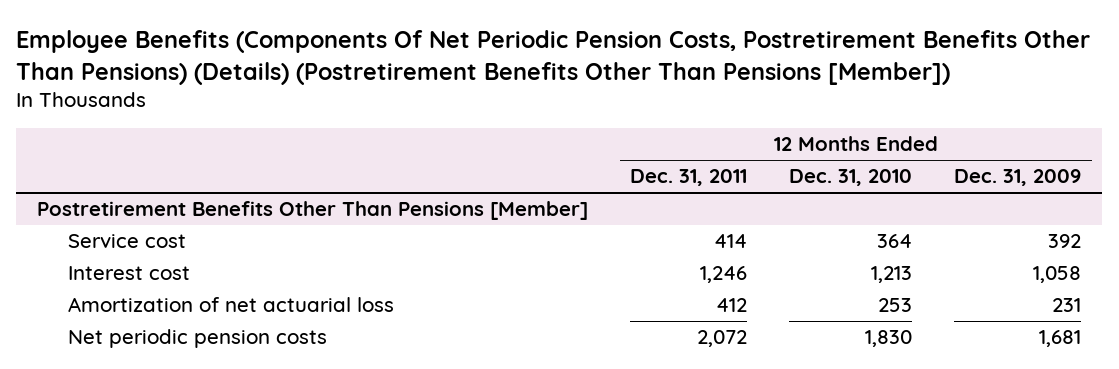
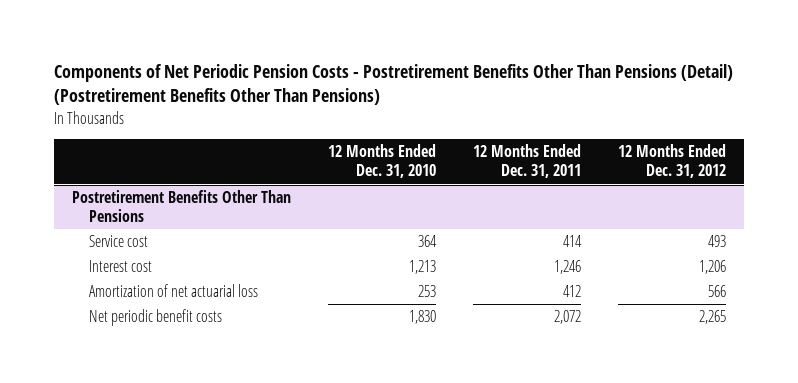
- Employee Benefits (Components Of Net Periodic Pension Costs, Postretirement Benefits Other Than Pensions) (Details) (Postretirement Benefits Other Than Pensions [Member])
+ Components of Net Periodic Pension Costs - Postretirement Benefits Other Than Pensions (Detail) (Postretirement Benefits Other Than Pensions)
- | 12 Months Ended Dec. 31, 2011 | 12 Months Ended Dec. 31, 2010 | 12 Months Ended Dec. 31, 2009
+ | 12 Months Ended Dec. 31, 2010 | 12 Months Ended Dec. 31, 2011 | 12 Months Ended Dec. 31, 2012
- Postretirement Benefits Other Than Pensions [Member]
+ Postretirement Benefits Other Than Pensions
- Net periodic pension costs | 2,072 | 1,830 | 1,681
+ Net periodic benefit costs | 1,830 | 2,072 | 2,265

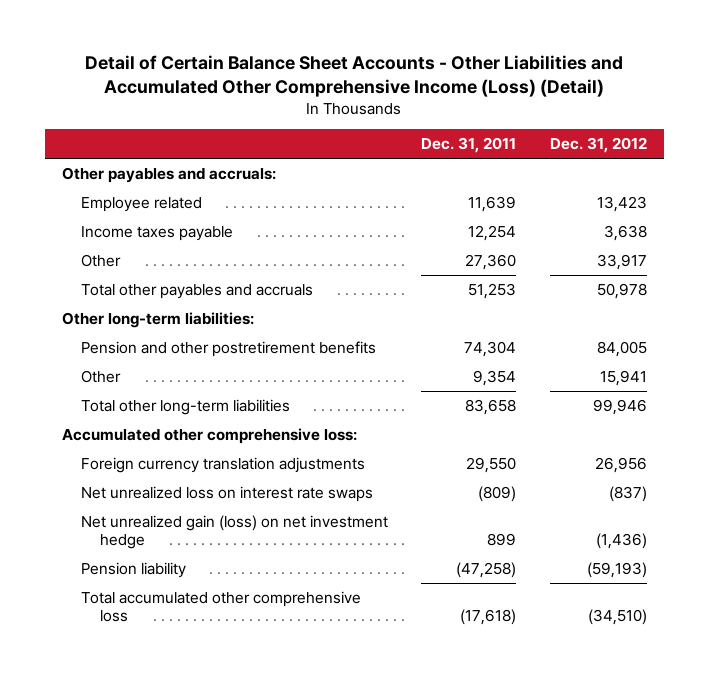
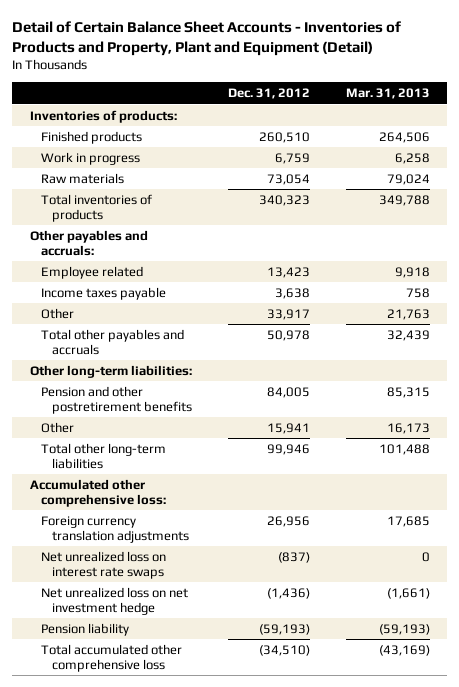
- Detail of Certain Balance Sheet Accounts - Other Liabilities and Accumulated Other Comprehensive Income (Loss) (Detail)
+ Detail of Certain Balance Sheet Accounts - Inventories of Products and Property, Plant and Equipment (Detail)
- | Dec. 31, 2011 | Dec. 31, 2012
+ | Dec. 31, 2012 | Mar. 31, 2013
+ Inventories of products:
+ Finished products | 260,510 | 264,506
+ Work in progress | 6,759 | 6,258
+ Raw materials | 73,054 | 79,024
+ Total inventories of products | 340,323 | 349,788
- Net unrealized gain (loss) on net investment hedge | 899 | (1,436)
+ Net unrealized loss on net investment hedge | (1,436) | (1,661)

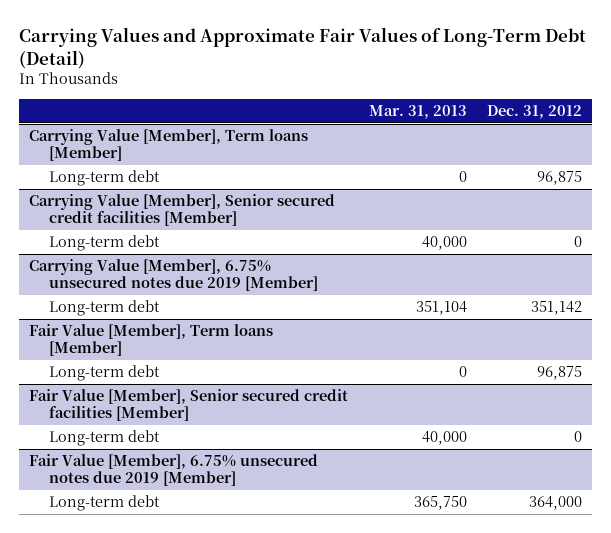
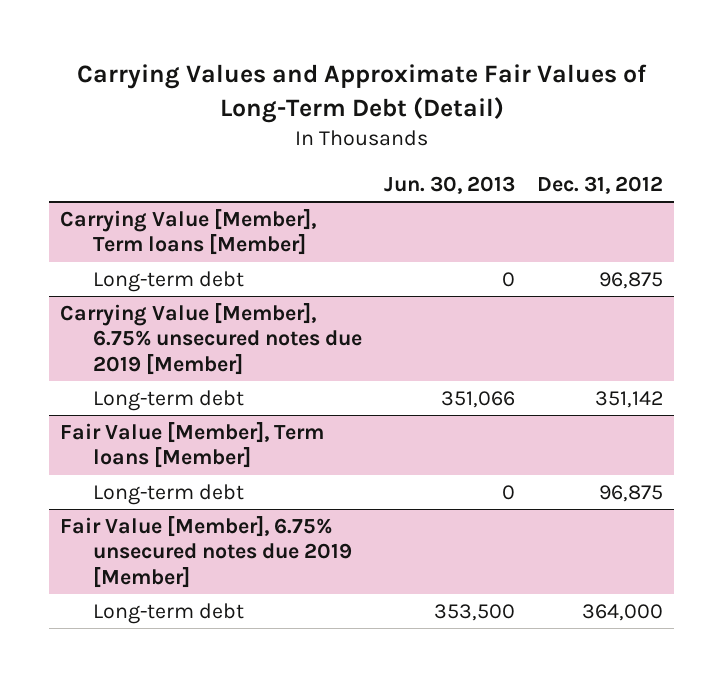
- | Mar. 31, 2013 | Dec. 31, 2012
+ | Jun. 30, 2013 | Dec. 31, 2012
- Carrying Value [Member], Senior secured credit facilities [Member]
- Long-term debt | 40,000 | 0
- Fair Value [Member], Senior secured credit facilities [Member]
- Long-term debt | 40,000 | 0

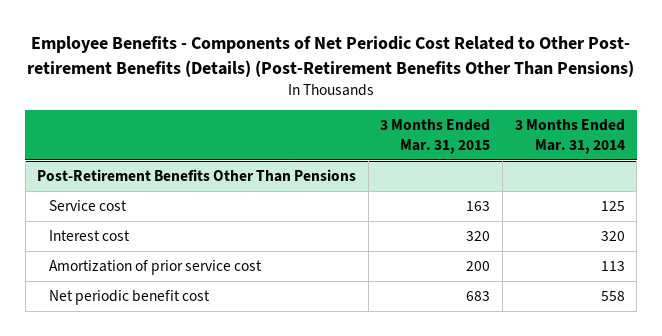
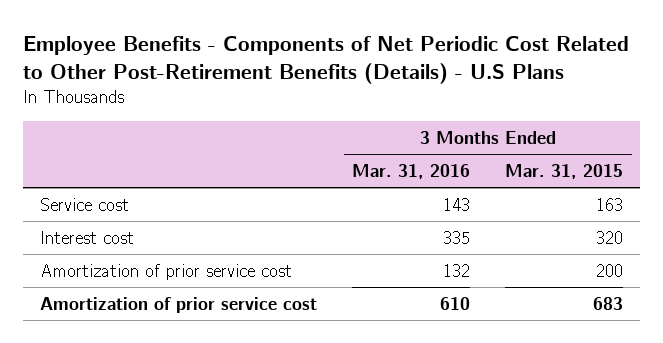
- Employee Benefits - Components of Net Periodic Cost Related to Other Post- retirement Benefits (Details) (Post-Retirement Benefits Other Than Pensions)
+ Employee Benefits - Components of Net Periodic Cost Related to Other Post-Retirement Benefits (Details) - U.S Plans
- | 3 Months Ended Mar. 31, 2015 | 3 Months Ended Mar. 31, 2014
+ | 3 Months Ended Mar. 31, 2016 | 3 Months Ended Mar. 31, 2015
- Post-Retirement Benefits Other Than Pensions
- Net periodic benefit cost | 683 | 558
+ Amortization of prior service cost | 610 | 683

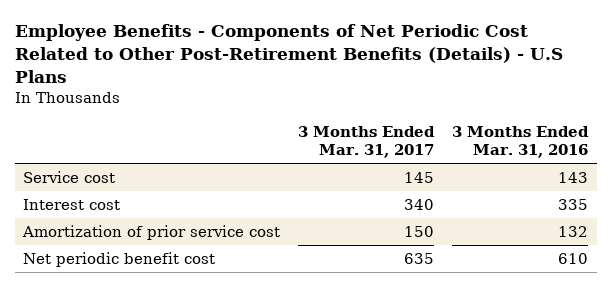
- | 3 Months Ended Mar. 31, 2016 | 3 Months Ended Mar. 31, 2015
+ | 3 Months Ended Mar. 31, 2017 | 3 Months Ended Mar. 31, 2016
- Amortization of prior service cost | 610 | 683
+ Net periodic benefit cost | 635 | 610

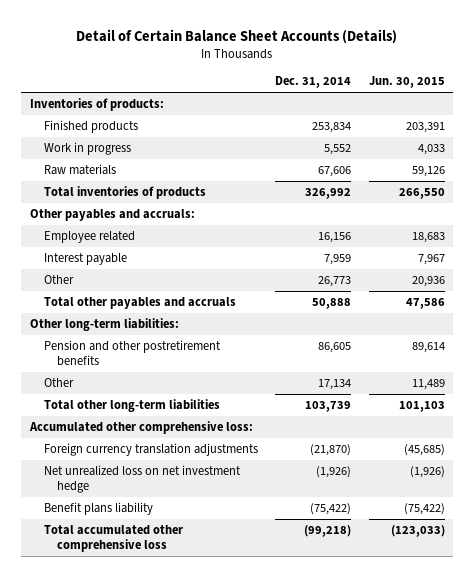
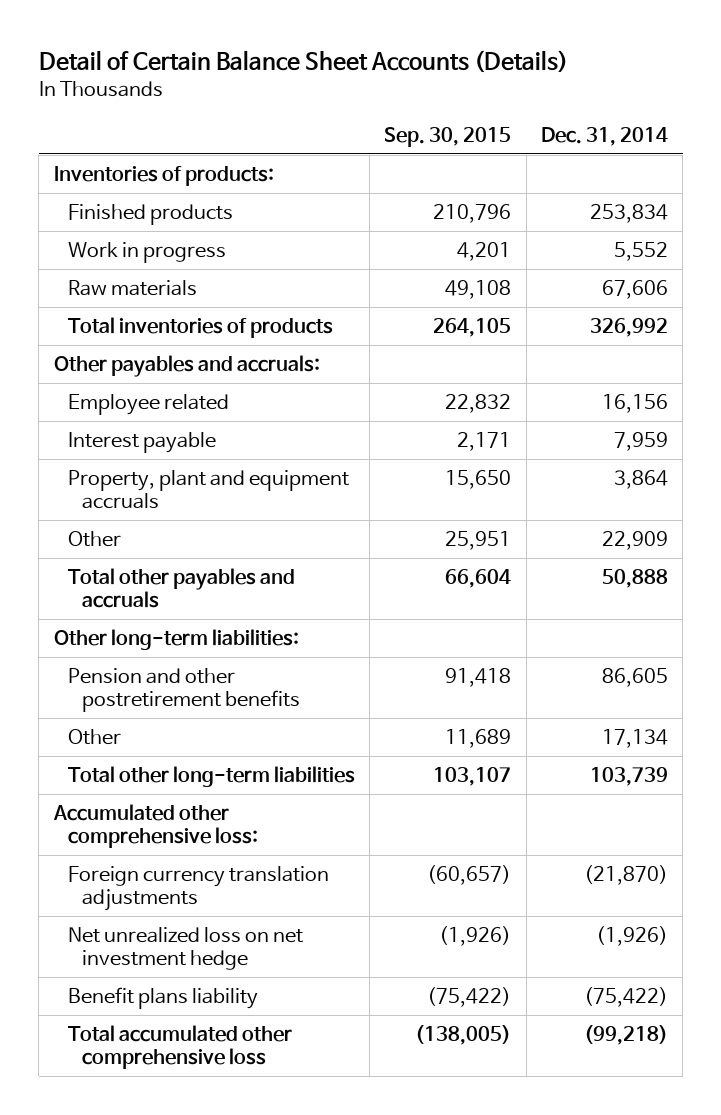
- | Dec. 31, 2014 | Jun. 30, 2015
+ | Sep. 30, 2015 | Dec. 31, 2014
- Other | 26,773 | 20,936
+ Property, plant and equipment accruals | 15,650 | 3,864
+ Other | 25,951 | 22,909

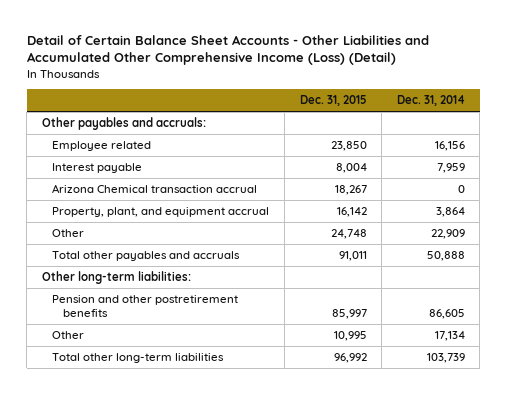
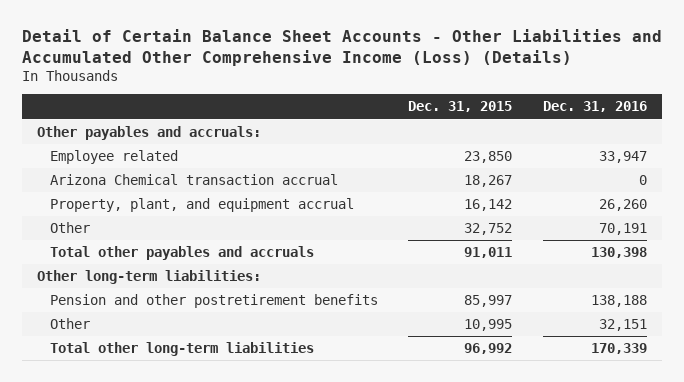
- Detail of Certain Balance Sheet Accounts - Other Liabilities and Accumulated Other Comprehensive Income (Loss) (Detail)
+ Detail of Certain Balance Sheet Accounts - Other Liabilities and Accumulated Other Comprehensive Income (Loss) (Details)
- | Dec. 31, 2015 | Dec. 31, 2014
+ | Dec. 31, 2015 | Dec. 31, 2016
- Interest payable | 8,004 | 7,959
- Other | 24,748 | 22,909
+ Other | 32,752 | 70,191

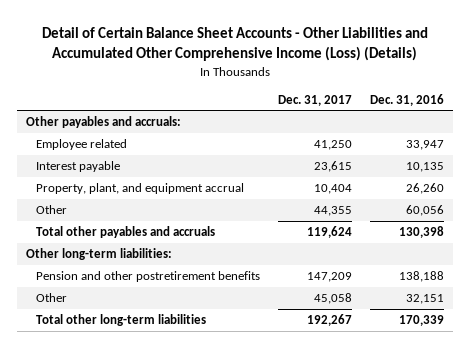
- | Dec. 31, 2015 | Dec. 31, 2016
+ | Dec. 31, 2017 | Dec. 31, 2016
- Arizona Chemical transaction accrual | 18,267 | 0
+ Interest payable | 23,615 | 10,135
- Other | 32,752 | 70,191
+ Other | 44,355 | 60,056

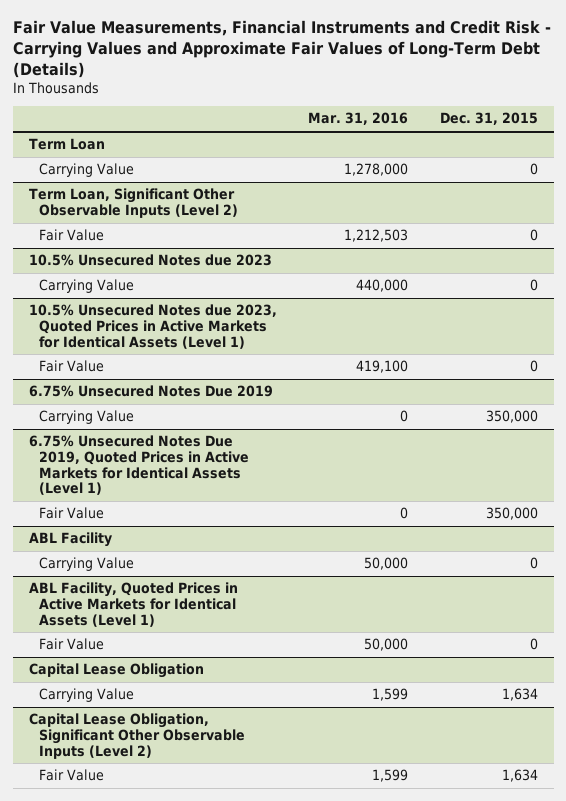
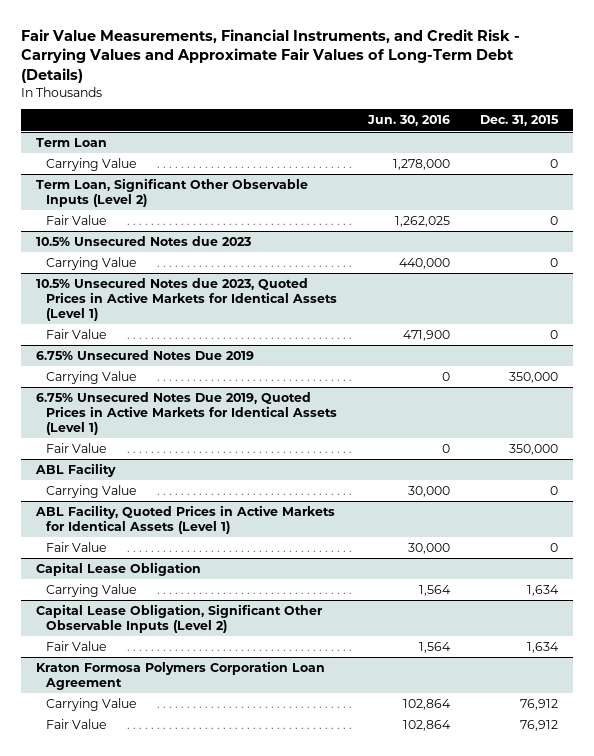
- Fair Value Measurements, Financial Instruments and Credit Risk - Carrying Values and Approximate Fair Values of Long-Term Debt (Details)
+ Fair Value Measurements, Financial Instruments, and Credit Risk - Carrying Values and Approximate Fair Values of Long-Term Debt (Details)
- | Mar. 31, 2016 | Dec. 31, 2015
+ | Jun. 30, 2016 | Dec. 31, 2015
+ Kraton Formosa Polymers Corporation Loan Agreement
+ Carrying Value | 102,864 | 76,912
+ Fair Value | 102,864 | 76,912

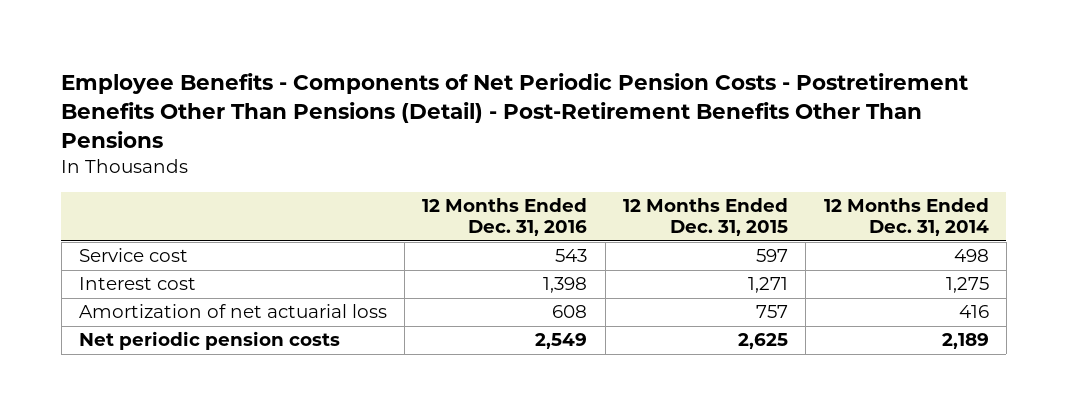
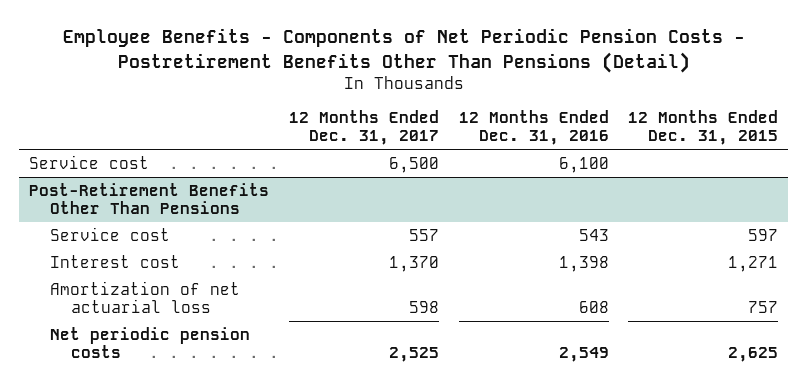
- Employee Benefits - Components of Net Periodic Pension Costs - Postretirement Benefits Other Than Pensions (Detail) - Post-Retirement Benefits Other Than Pensions
+ Employee Benefits - Components of Net Periodic Pension Costs - Postretirement Benefits Other Than Pensions (Detail)
- | 12 Months Ended Dec. 31, 2016 | 12 Months Ended Dec. 31, 2015 | 12 Months Ended Dec. 31, 2014
+ | 12 Months Ended Dec. 31, 2017 | 12 Months Ended Dec. 31, 2016 | 12 Months Ended Dec. 31, 2015
+ Service cost | 6,500 | 6,100 |
+ Post-Retirement Benefits Other Than Pensions

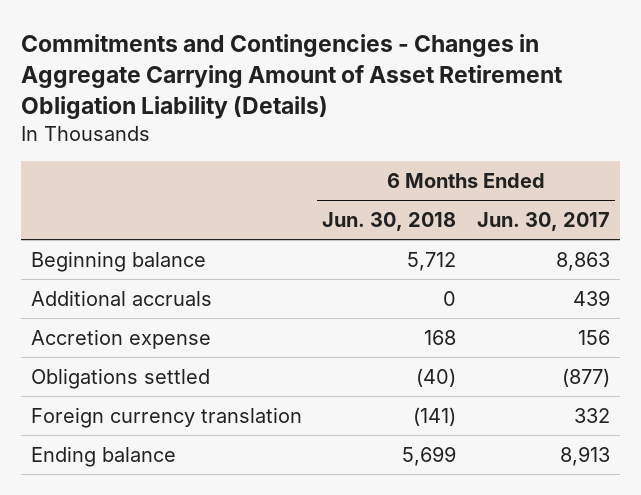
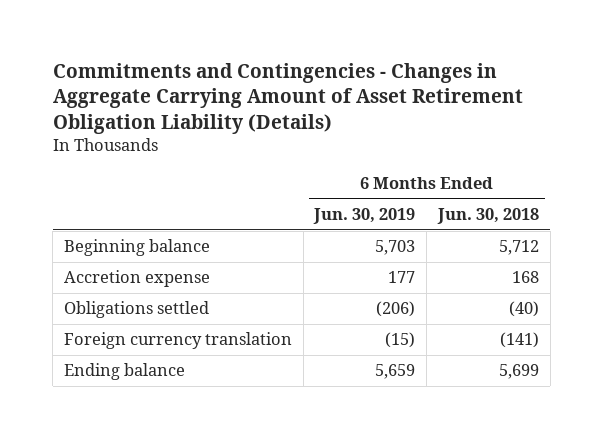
- | 6 Months Ended Jun. 30, 2018 | 6 Months Ended Jun. 30, 2017
+ | 6 Months Ended Jun. 30, 2019 | 6 Months Ended Jun. 30, 2018
- Additional accruals | 0 | 439

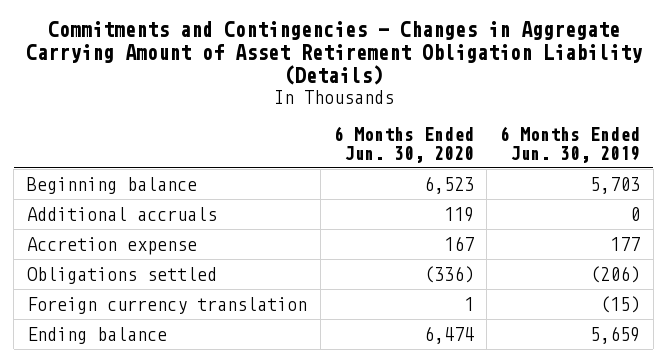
- | 6 Months Ended Jun. 30, 2019 | 6 Months Ended Jun. 30, 2018
+ | 6 Months Ended Jun. 30, 2020 | 6 Months Ended Jun. 30, 2019
+ Additional accruals | 119 | 0

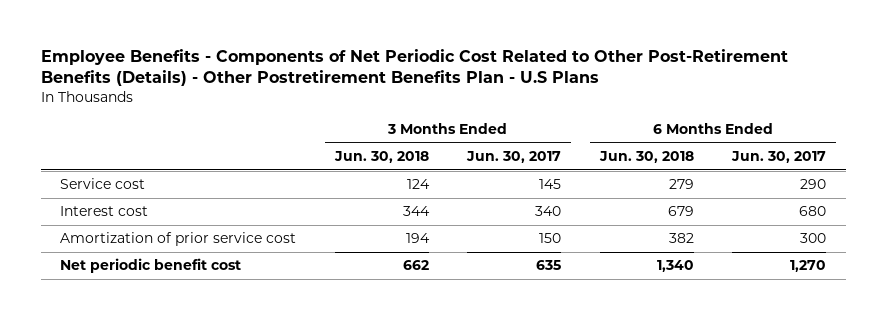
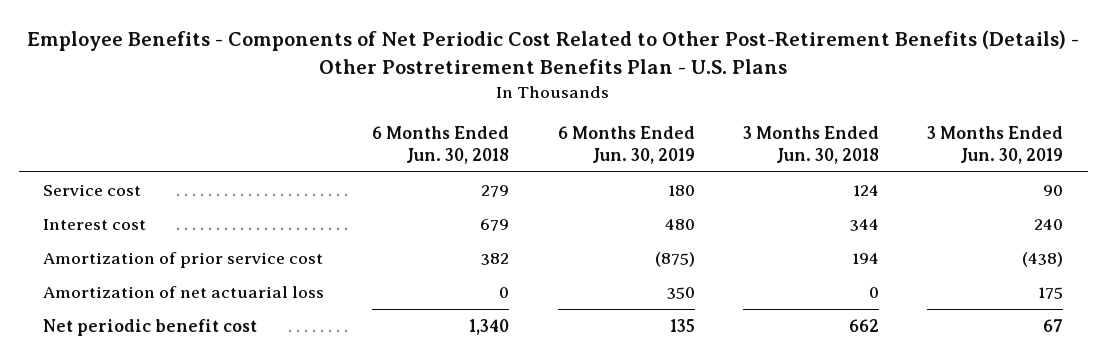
- Employee Benefits - Components of Net Periodic Cost Related to Other Post-Retirement Benefits (Details) - Other Postretirement Benefits Plan - U.S Plans
+ Employee Benefits - Components of Net Periodic Cost Related to Other Post-Retirement Benefits (Details) - Other Postretirement Benefits Plan - U.S. Plans
- | 3 Months Ended Jun. 30, 2018 | 3 Months Ended Jun. 30, 2017 | 6 Months Ended Jun. 30, 2018 | 6 Months Ended Jun. 30, 2017
+ | 6 Months Ended Jun. 30, 2018 | 6 Months Ended Jun. 30, 2019 | 3 Months Ended Jun. 30, 2018 | 3 Months Ended Jun. 30, 2019
+ Amortization of net actuarial loss | 0 | 350 | 0 | 175

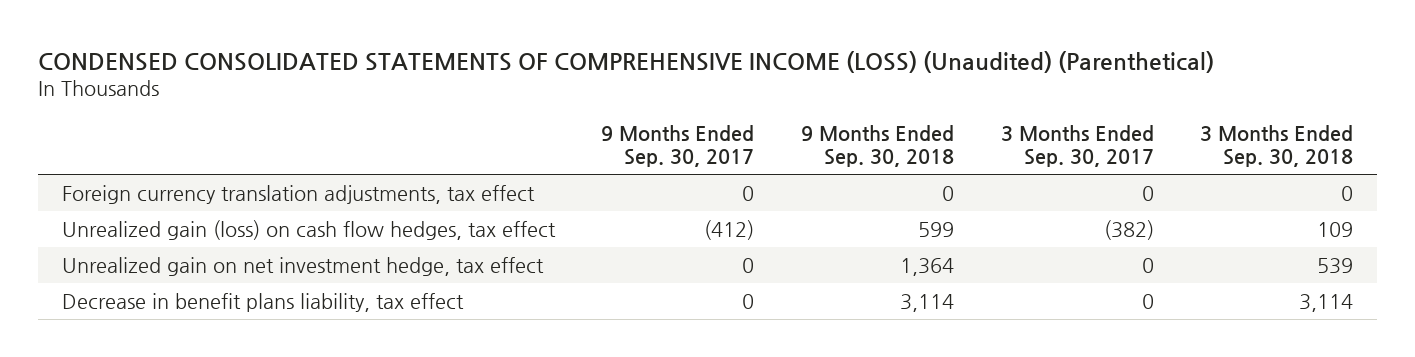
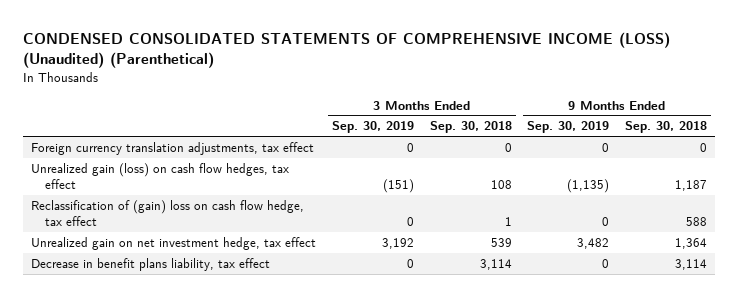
- | 9 Months Ended Sep. 30, 2017 | 9 Months Ended Sep. 30, 2018 | 3 Months Ended Sep. 30, 2017 | 3 Months Ended Sep. 30, 2018
+ | 3 Months Ended Sep. 30, 2019 | 3 Months Ended Sep. 30, 2018 | 9 Months Ended Sep. 30, 2019 | 9 Months Ended Sep. 30, 2018
- Unrealized gain (loss) on cash flow hedges, tax effect | (412) | 599 | (382) | 109
+ Unrealized gain (loss) on cash flow hedges, tax effect | (151) | 108 | (1,135) | 1,187
+ Reclassification of (gain) loss on cash flow hedge, tax effect | 0 | 1 | 0 | 588

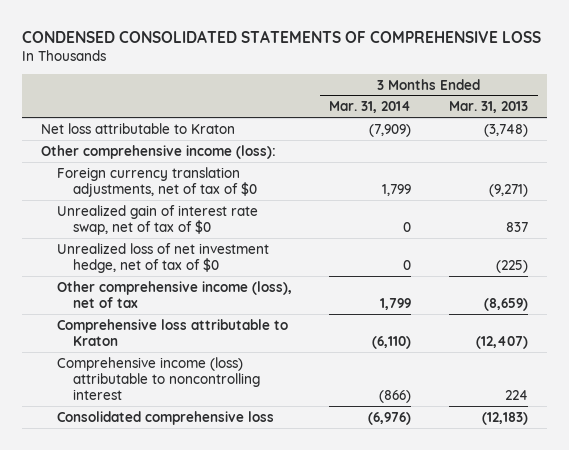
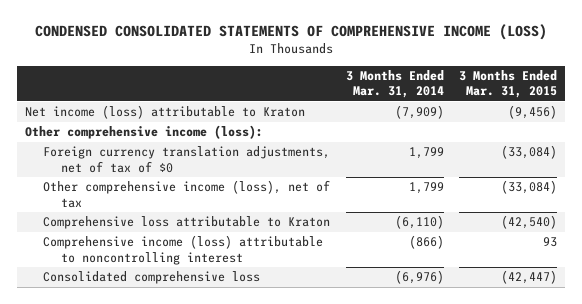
- CONDENSED CONSOLIDATED STATEMENTS OF COMPREHENSIVE LOSS
+ CONDENSED CONSOLIDATED STATEMENTS OF COMPREHENSIVE INCOME (LOSS)
- | 3 Months Ended Mar. 31, 2014 | 3 Months Ended Mar. 31, 2013
+ | 3 Months Ended Mar. 31, 2014 | 3 Months Ended Mar. 31, 2015
- Net loss attributable to Kraton | (7,909) | (3,748)
+ Net income (loss) attributable to Kraton | (7,909) | (9,456)
- Unrealized gain of interest rate swap, net of tax of $0 | 0 | 837
- Unrealized loss of net investment hedge, net of tax of $0 | 0 | (225)

